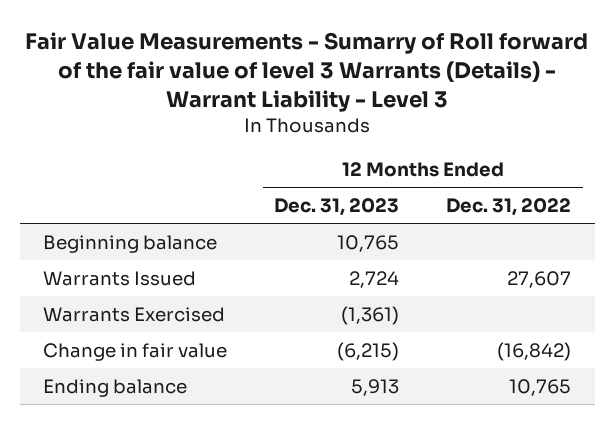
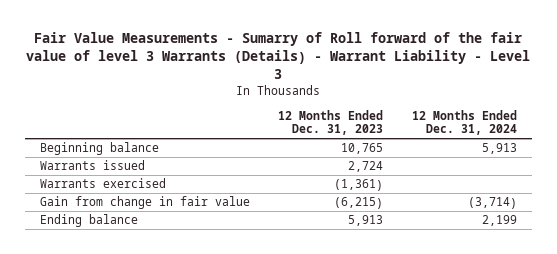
- | 12 Months Ended Dec. 31, 2023 | 12 Months Ended Dec. 31, 2022
+ | 12 Months Ended Dec. 31, 2023 | 12 Months Ended Dec. 31, 2024
- Warrants Issued | 2,724 | 27,607
- Warrants Exercised | (1,361) |
- Change in fair value | (6,215) | (16,842)
+ Warrants issued | 2,724 |
+ Warrants exercised | (1,361) |
+ Gain from change in fair value | (6,215) | (3,714)

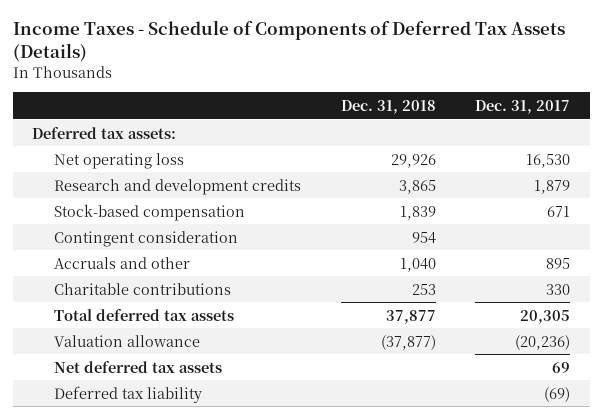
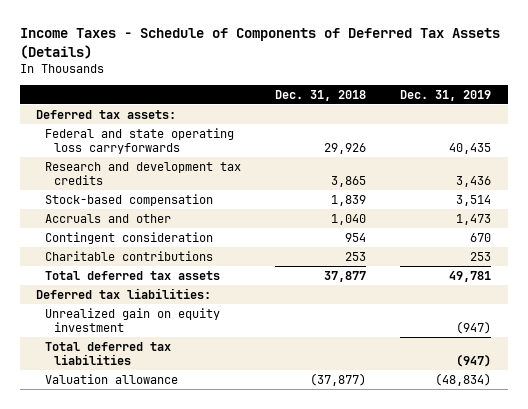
- | Dec. 31, 2018 | Dec. 31, 2017
+ | Dec. 31, 2018 | Dec. 31, 2019
- Net operating loss | 29,926 | 16,530
- Research and development credits | 3,865 | 1,879
+ Federal and state operating loss carryforwards | 29,926 | 40,435
+ Research and development tax credits | 3,865 | 3,436
moved down: Contingent consideration | 954 | 670
+ Deferred tax liabilities:
+ Unrealized gain on equity investment | | (947)
+ Total deferred tax liabilities | | (947)
- Net deferred tax assets | | 69
- Deferred tax liability | | (69)

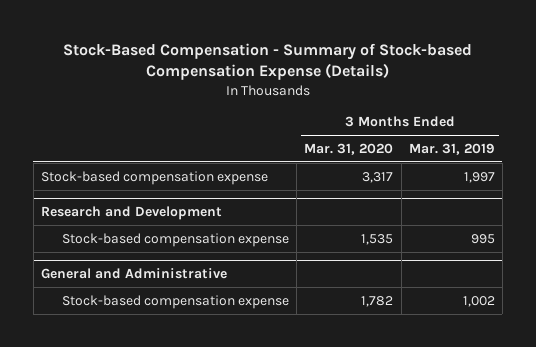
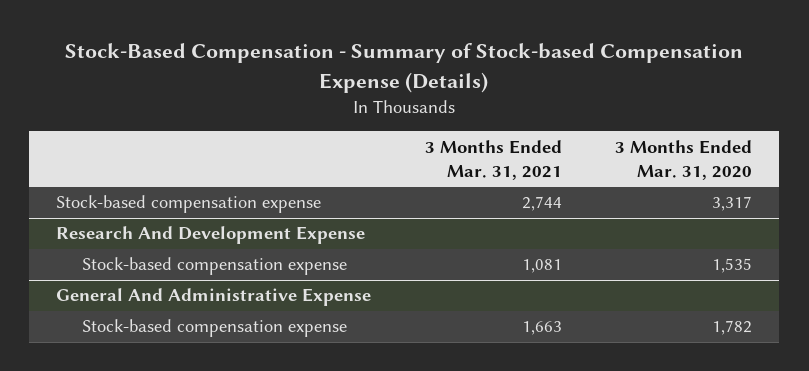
- | 3 Months Ended Mar. 31, 2020 | 3 Months Ended Mar. 31, 2019
+ | 3 Months Ended Mar. 31, 2021 | 3 Months Ended Mar. 31, 2020
- Research and Development
+ Research And Development Expense
- General and Administrative
+ General And Administrative Expense

